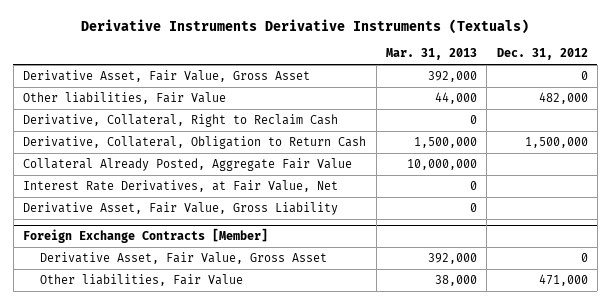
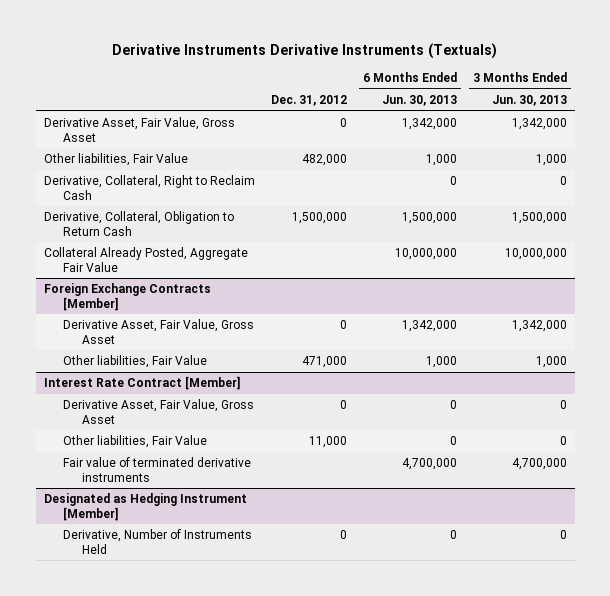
- | Mar. 31, 2013 | Dec. 31, 2012
+ | Dec. 31, 2012 | 6 Months Ended Jun. 30, 2013 | 3 Months Ended Jun. 30, 2013
- Interest Rate Derivatives, at Fair Value, Net | 0 |
- Derivative Asset, Fair Value, Gross Liability | 0 |
+ Interest Rate Contract [Member]
+ Derivative Asset, Fair Value, Gross Asset | 0 | 0 | 0
+ Other liabilities, Fair Value | 11,000 | 0 | 0
+ Fair value of terminated derivative instruments | | 4,700,000 | 4,700,000
+ Designated as Hedging Instrument [Member]
+ Derivative, Number of Instruments Held | 0 | 0 | 0

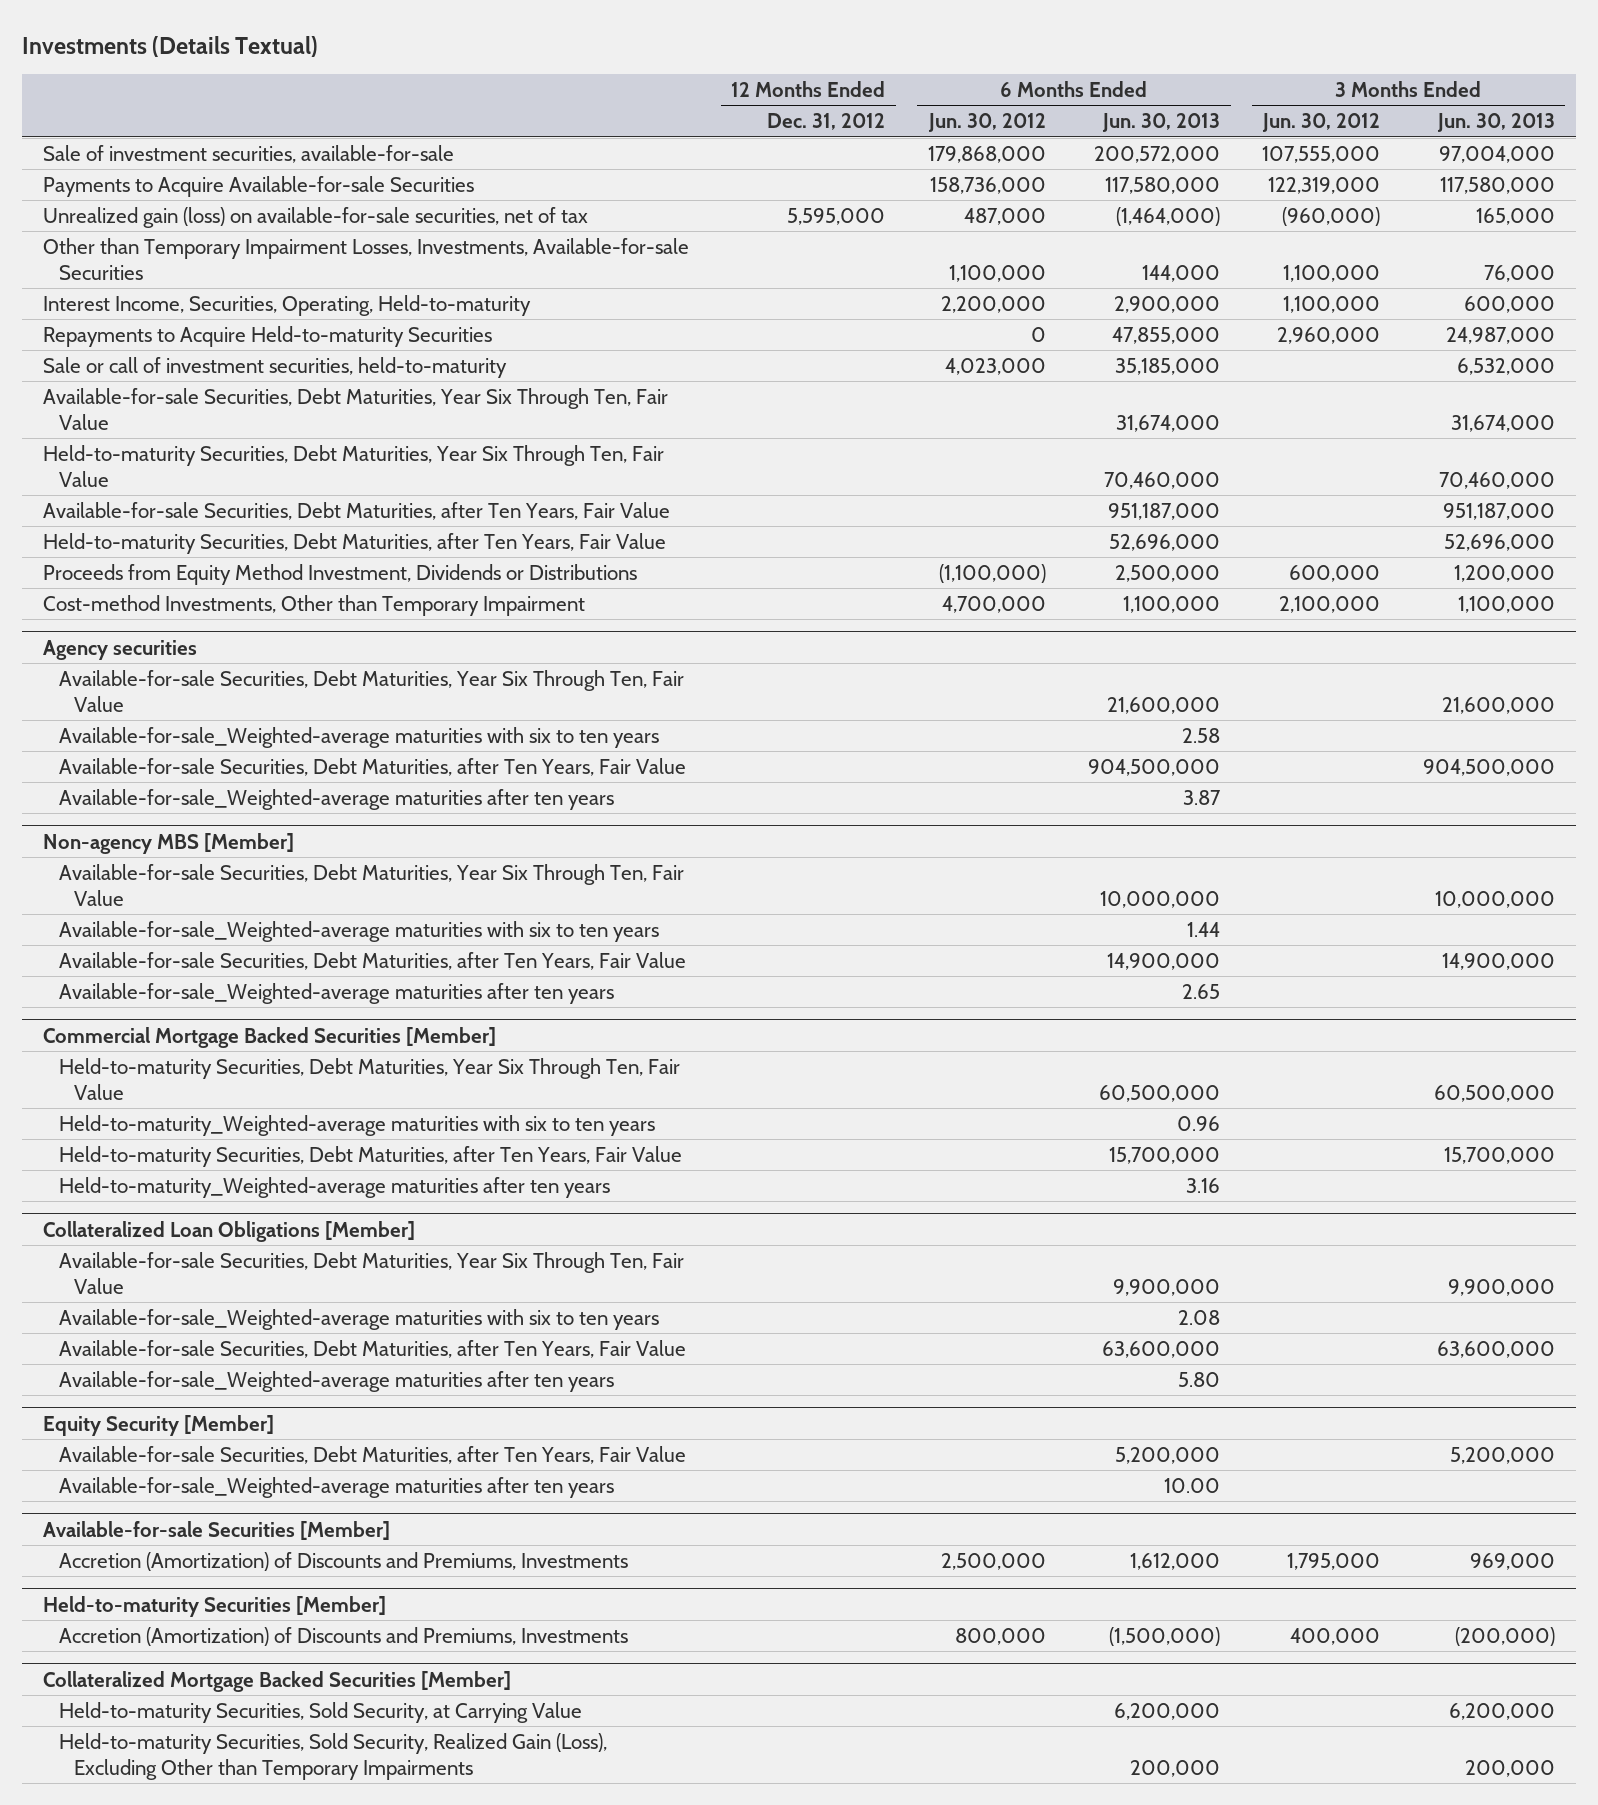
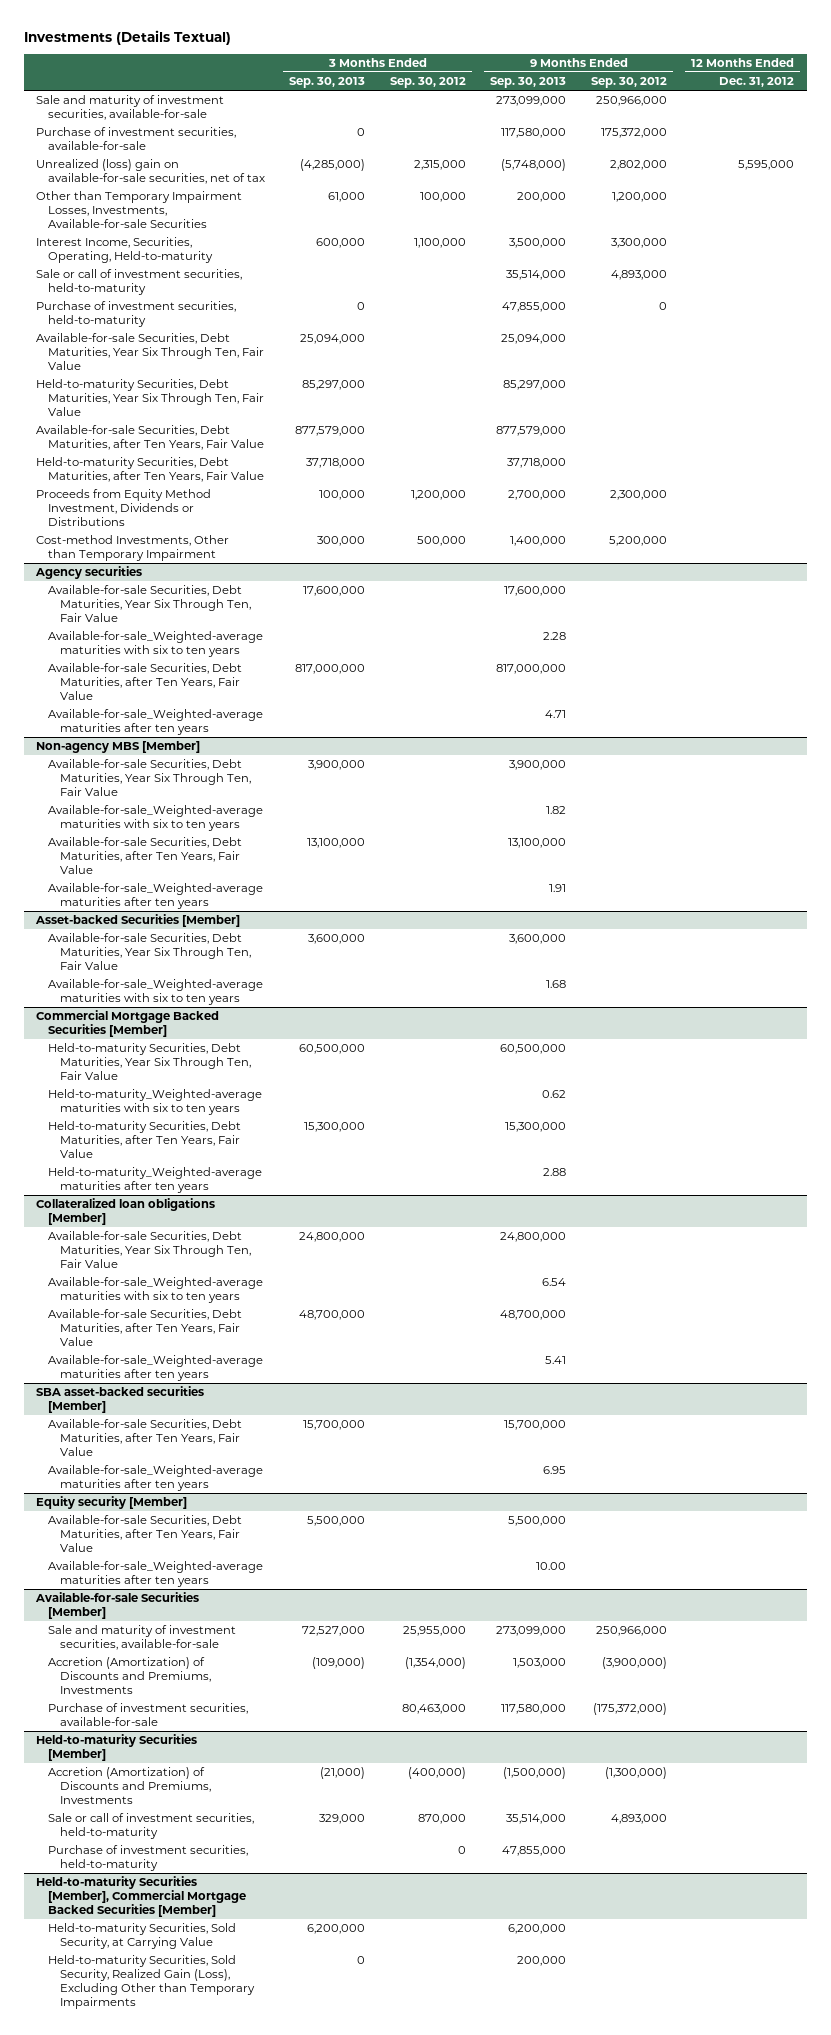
- | 12 Months Ended Dec. 31, 2012 | 6 Months Ended Jun. 30, 2012 | 6 Months Ended Jun. 30, 2013 | 3 Months Ended Jun. 30, 2012 | 3 Months Ended Jun. 30, 2013
+ | 3 Months Ended Sep. 30, 2013 | 3 Months Ended Sep. 30, 2012 | 9 Months Ended Sep. 30, 2013 | 9 Months Ended Sep. 30, 2012 | 12 Months Ended Dec. 31, 2012
- Sale of investment securities, available-for-sale | | 179,868,000 | 200,572,000 | 107,555,000 | 97,004,000
- Payments to Acquire Available-for-sale Securities | | 158,736,000 | 117,580,000 | 122,319,000 | 117,580,000
- Unrealized gain (loss) on available-for-sale securities, net of tax | 5,595,000 | 487,000 | (1,464,000) | (960,000) | 165,000
+ Sale and maturity of investment securities, available-for-sale | | | 273,099,000 | 250,966,000 |
+ Purchase of investment securities, available-for-sale | 0 | | 117,580,000 | 175,372,000 |
+ Unrealized (loss) gain on available-for-sale securities, net of tax | (4,285,000) | 2,315,000 | (5,748,000) | 2,802,000 | 5,595,000
- Repayments to Acquire Held-to-maturity Securities | | 0 | 47,855,000 | 2,960,000 | 24,987,000
+ Purchase of investment securities, held-to-maturity | 0 | | 47,855,000 | 0 |
+ Asset-backed Securities [Member]
+ Available-for-sale Securities, Debt Maturities, Year Six Through Ten, Fair Value | 3,600,000 | | 3,600,000 | |
+ Available-for-sale_Weighted-average maturities with six to ten years | | | 1.68 | |
- Collateralized Loan Obligations [Member]
+ Collateralized loan obligations [Member]
- Equity Security [Member]
+ SBA asset-backed securities [Member]
+ Available-for-sale Securities, Debt Maturities, after Ten Years, Fair Value | 15,700,000 | | 15,700,000 | |
+ Available-for-sale_Weighted-average maturities after ten years | | | 6.95 | |
+ Equity security [Member]
@ Available-for-sale Securities [Member]
+ Sale and maturity of investment securities, available-for-sale | 72,527,000 | 25,955,000 | 273,099,000 | 250,966,000 |
+ Purchase of investment securities, available-for-sale | | 80,463,000 | 117,580,000 | (175,372,000) |
- Collateralized Mortgage Backed Securities [Member]
- Held-to-maturity Securities, Sold Security, at Carrying Value | | | 6,200,000 | | 6,200,000
- Held-to-maturity Securities, Sold Security, Realized Gain (Loss), Excluding Other than Temporary Impairments | | | 200,000 | | 200,000
@ Held-to-maturity Securities [Member]
+ Sale or call of investment securities, held-to-maturity | 329,000 | 870,000 | 35,514,000 | 4,893,000 |
+ Purchase of investment securities, held-to-maturity | | 0 | 47,855,000 | |
+ Held-to-maturity Securities [Member], Commercial Mortgage Backed Securities [Member]
+ Held-to-maturity Securities, Sold Security, at Carrying Value | 6,200,000 | | 6,200,000 | |
+ Held-to-maturity Securities, Sold Security, Realized Gain (Loss), Excluding Other than Temporary Impairments | 0 | | 200,000 | |

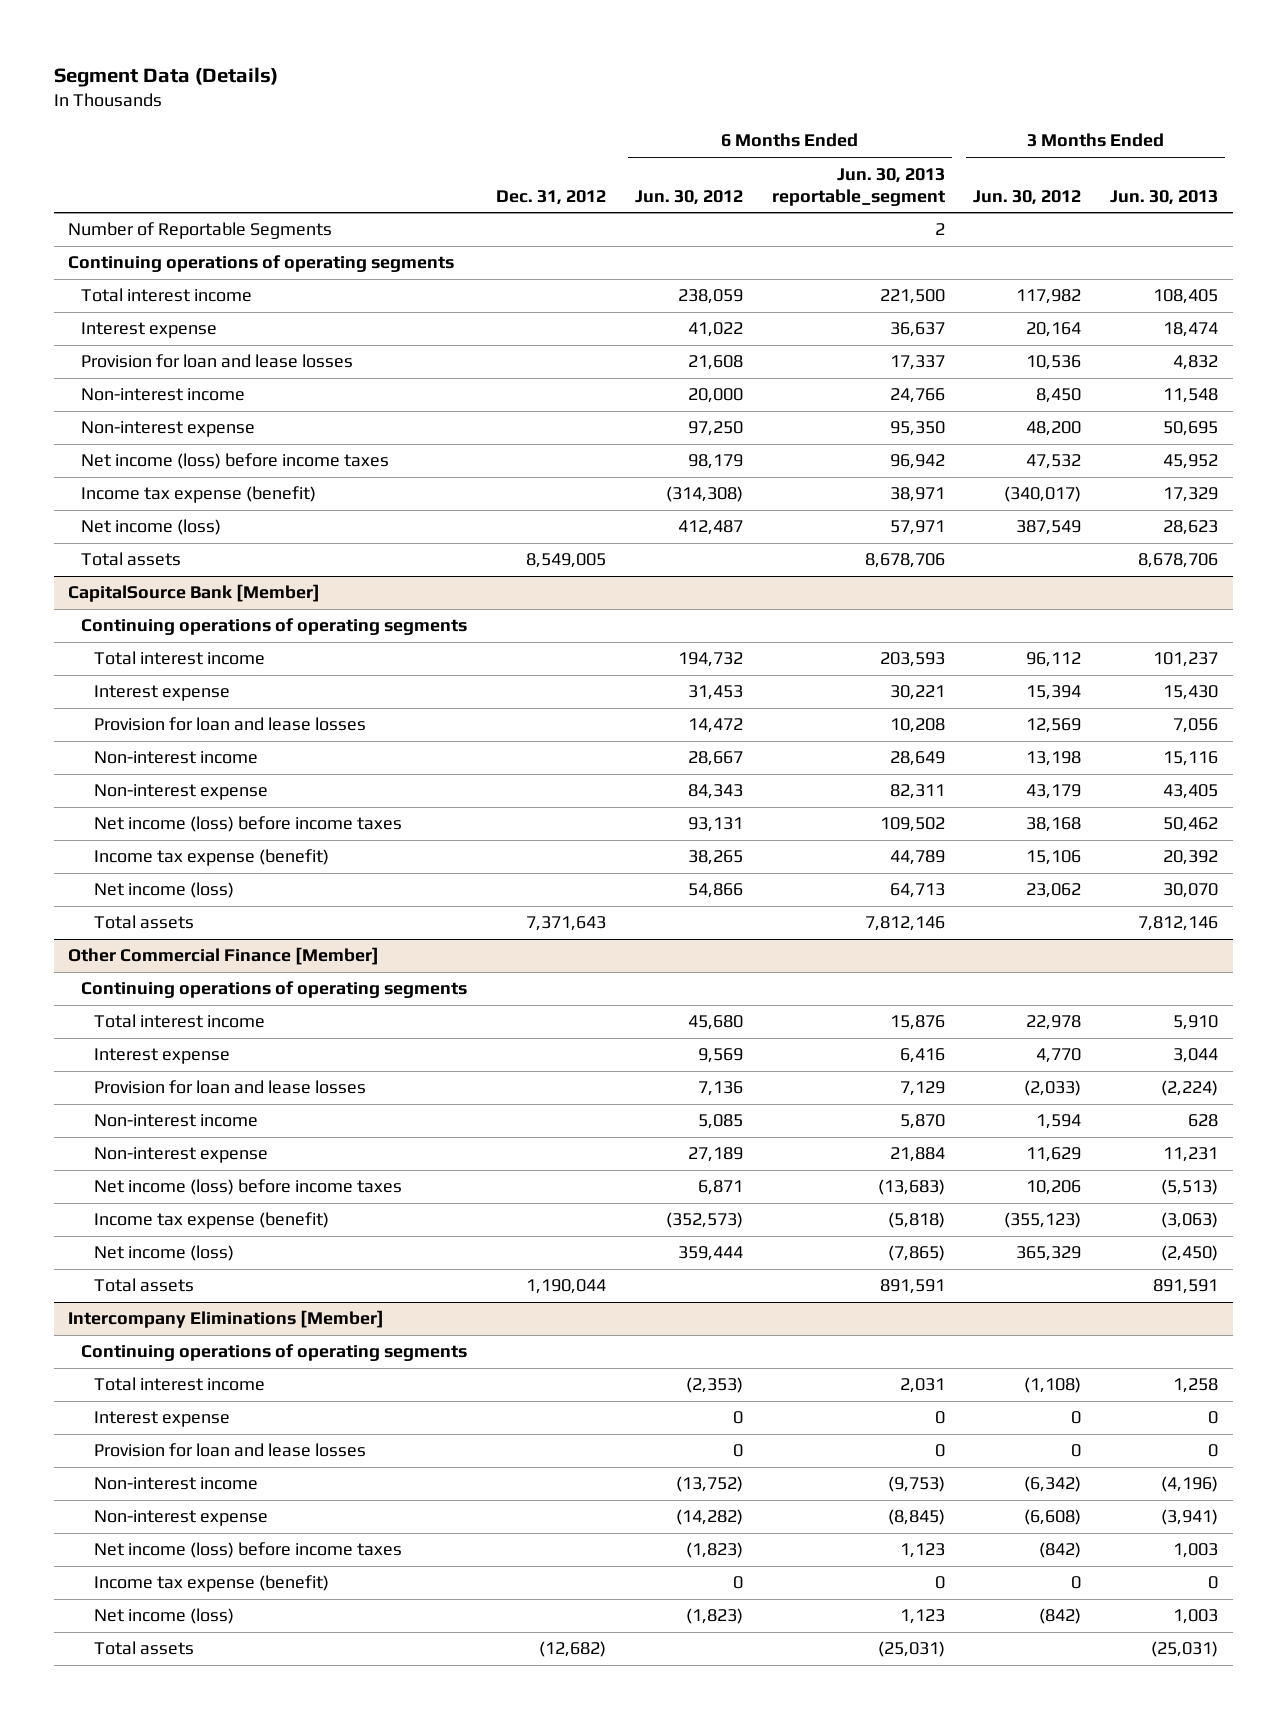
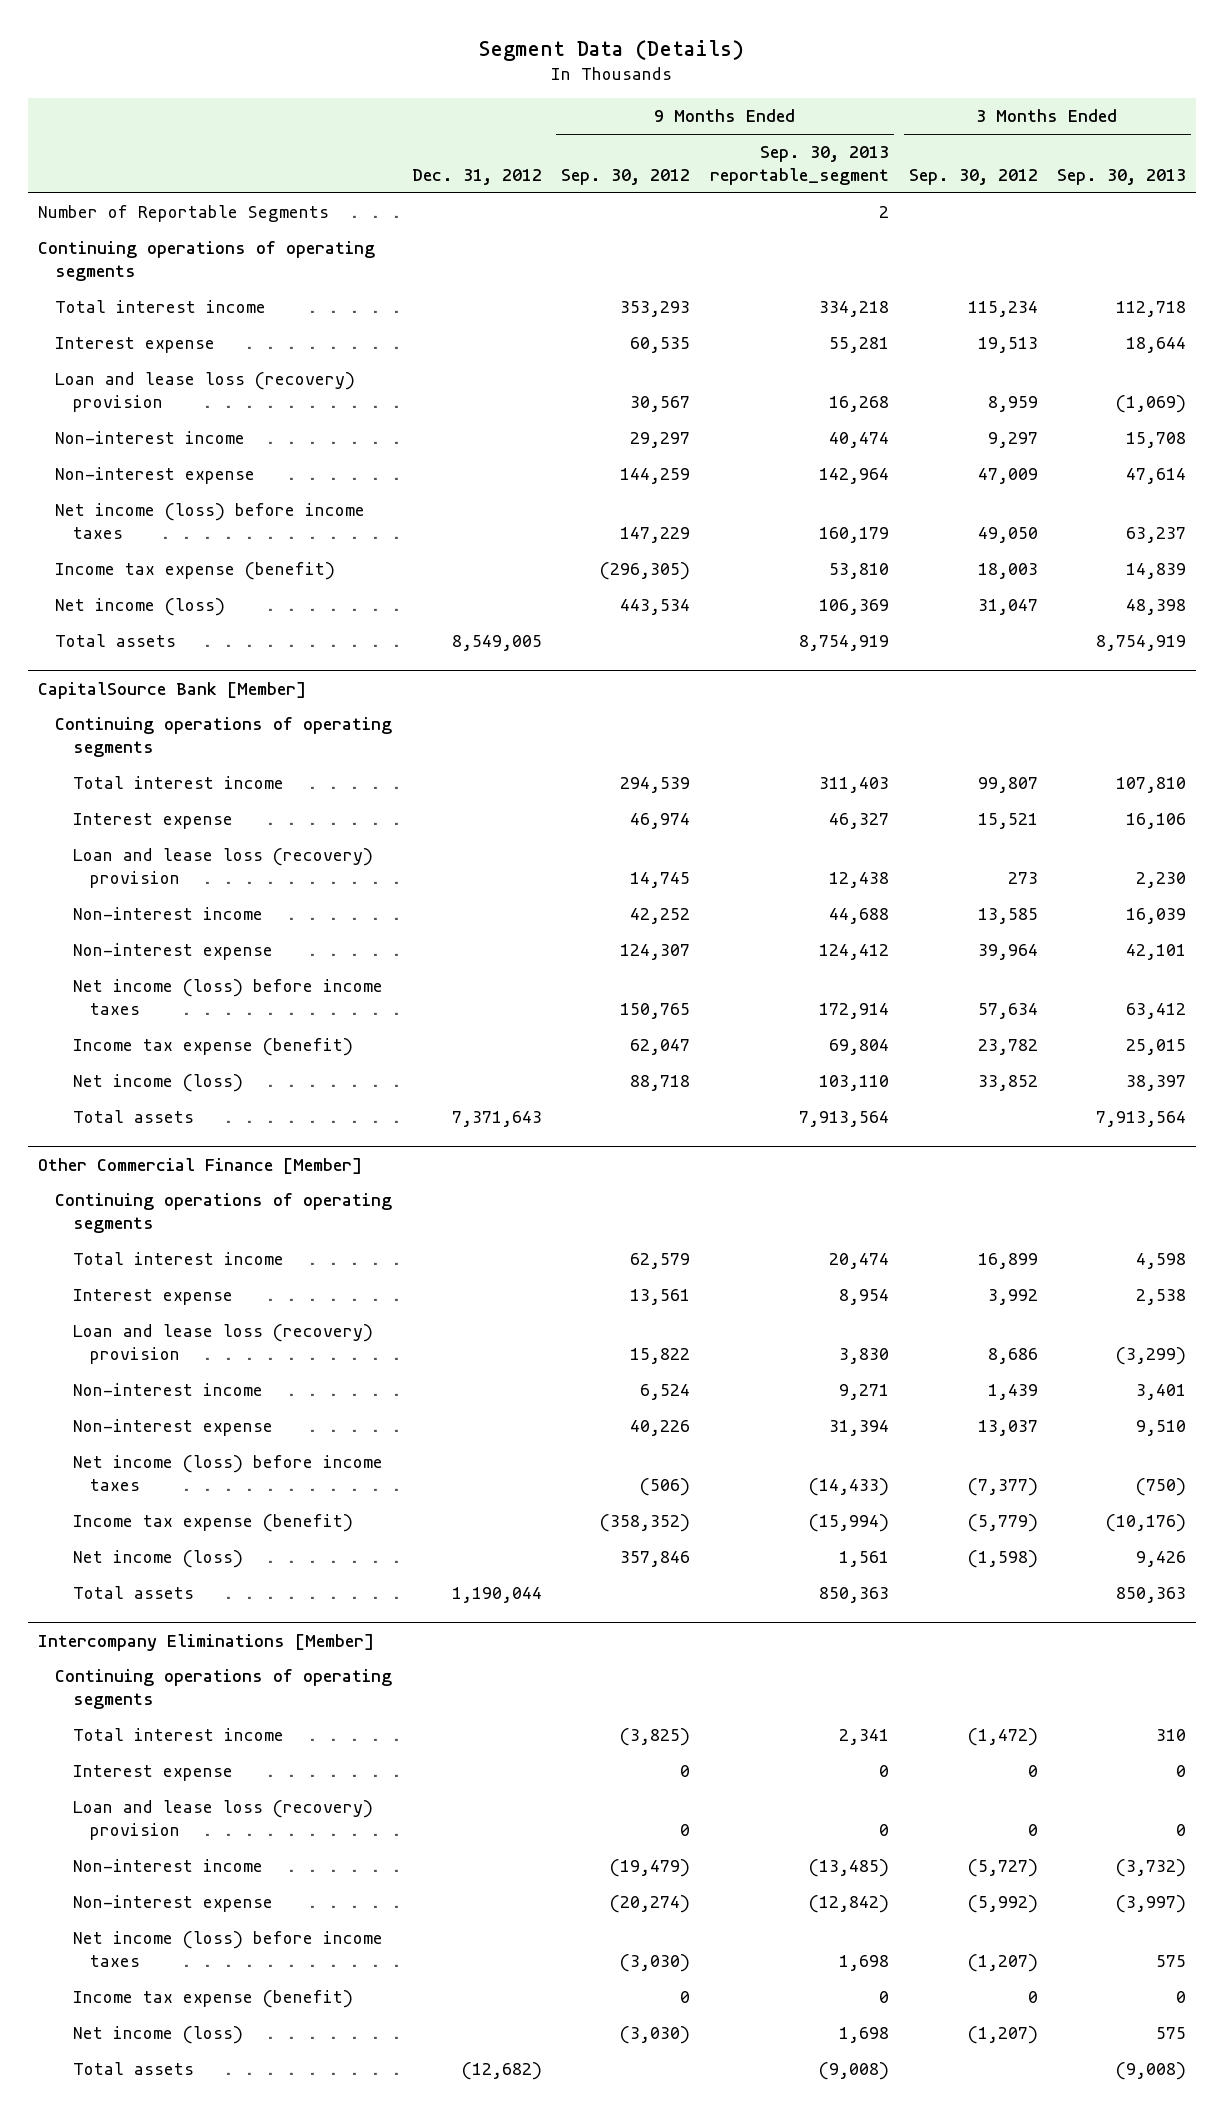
- | Dec. 31, 2012 | 6 Months Ended Jun. 30, 2012 | 6 Months Ended Jun. 30, 2013 reportable_segment | 3 Months Ended Jun. 30, 2012 | 3 Months Ended Jun. 30, 2013
+ | Dec. 31, 2012 | 9 Months Ended Sep. 30, 2012 | 9 Months Ended Sep. 30, 2013 reportable_segment | 3 Months Ended Sep. 30, 2012 | 3 Months Ended Sep. 30, 2013
- Provision for loan and lease losses | | 21,608 | 17,337 | 10,536 | 4,832
+ Loan and lease loss (recovery) provision | | 30,567 | 16,268 | 8,959 | (1,069)
@ CapitalSource Bank [Member]
- Provision for loan and lease losses | | 14,472 | 10,208 | 12,569 | 7,056
+ Loan and lease loss (recovery) provision | | 14,745 | 12,438 | 273 | 2,230
@ Other Commercial Finance [Member]
- Provision for loan and lease losses | | 7,136 | 7,129 | (2,033) | (2,224)
+ Loan and lease loss (recovery) provision | | 15,822 | 3,830 | 8,686 | (3,299)
@ Intercompany Eliminations [Member]
- Provision for loan and lease losses | | 0 | 0 | 0 | 0
+ Loan and lease loss (recovery) provision | | 0 | 0 | 0 | 0

